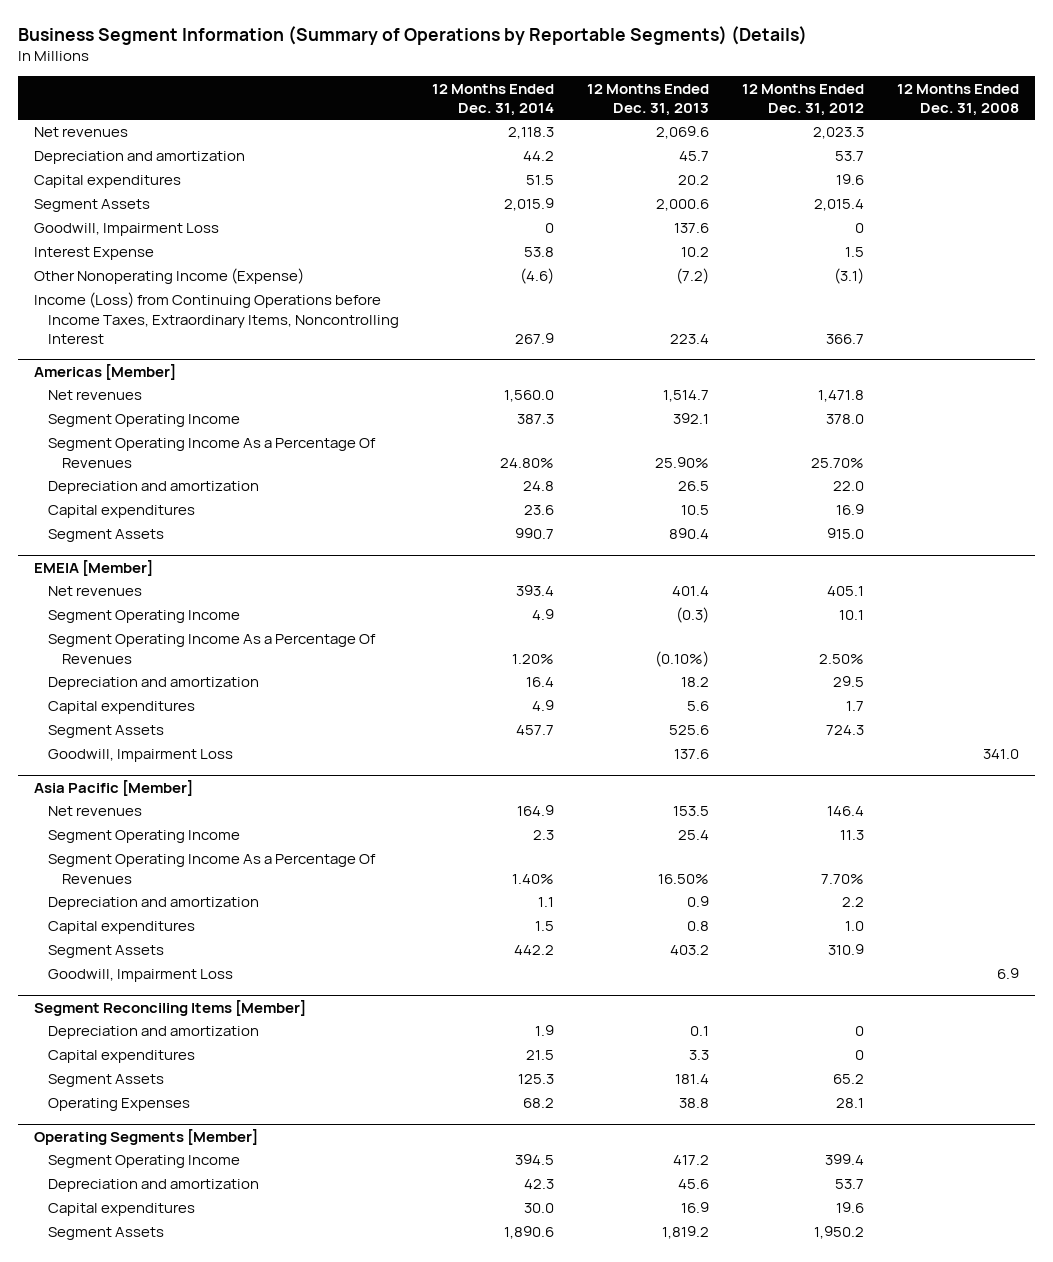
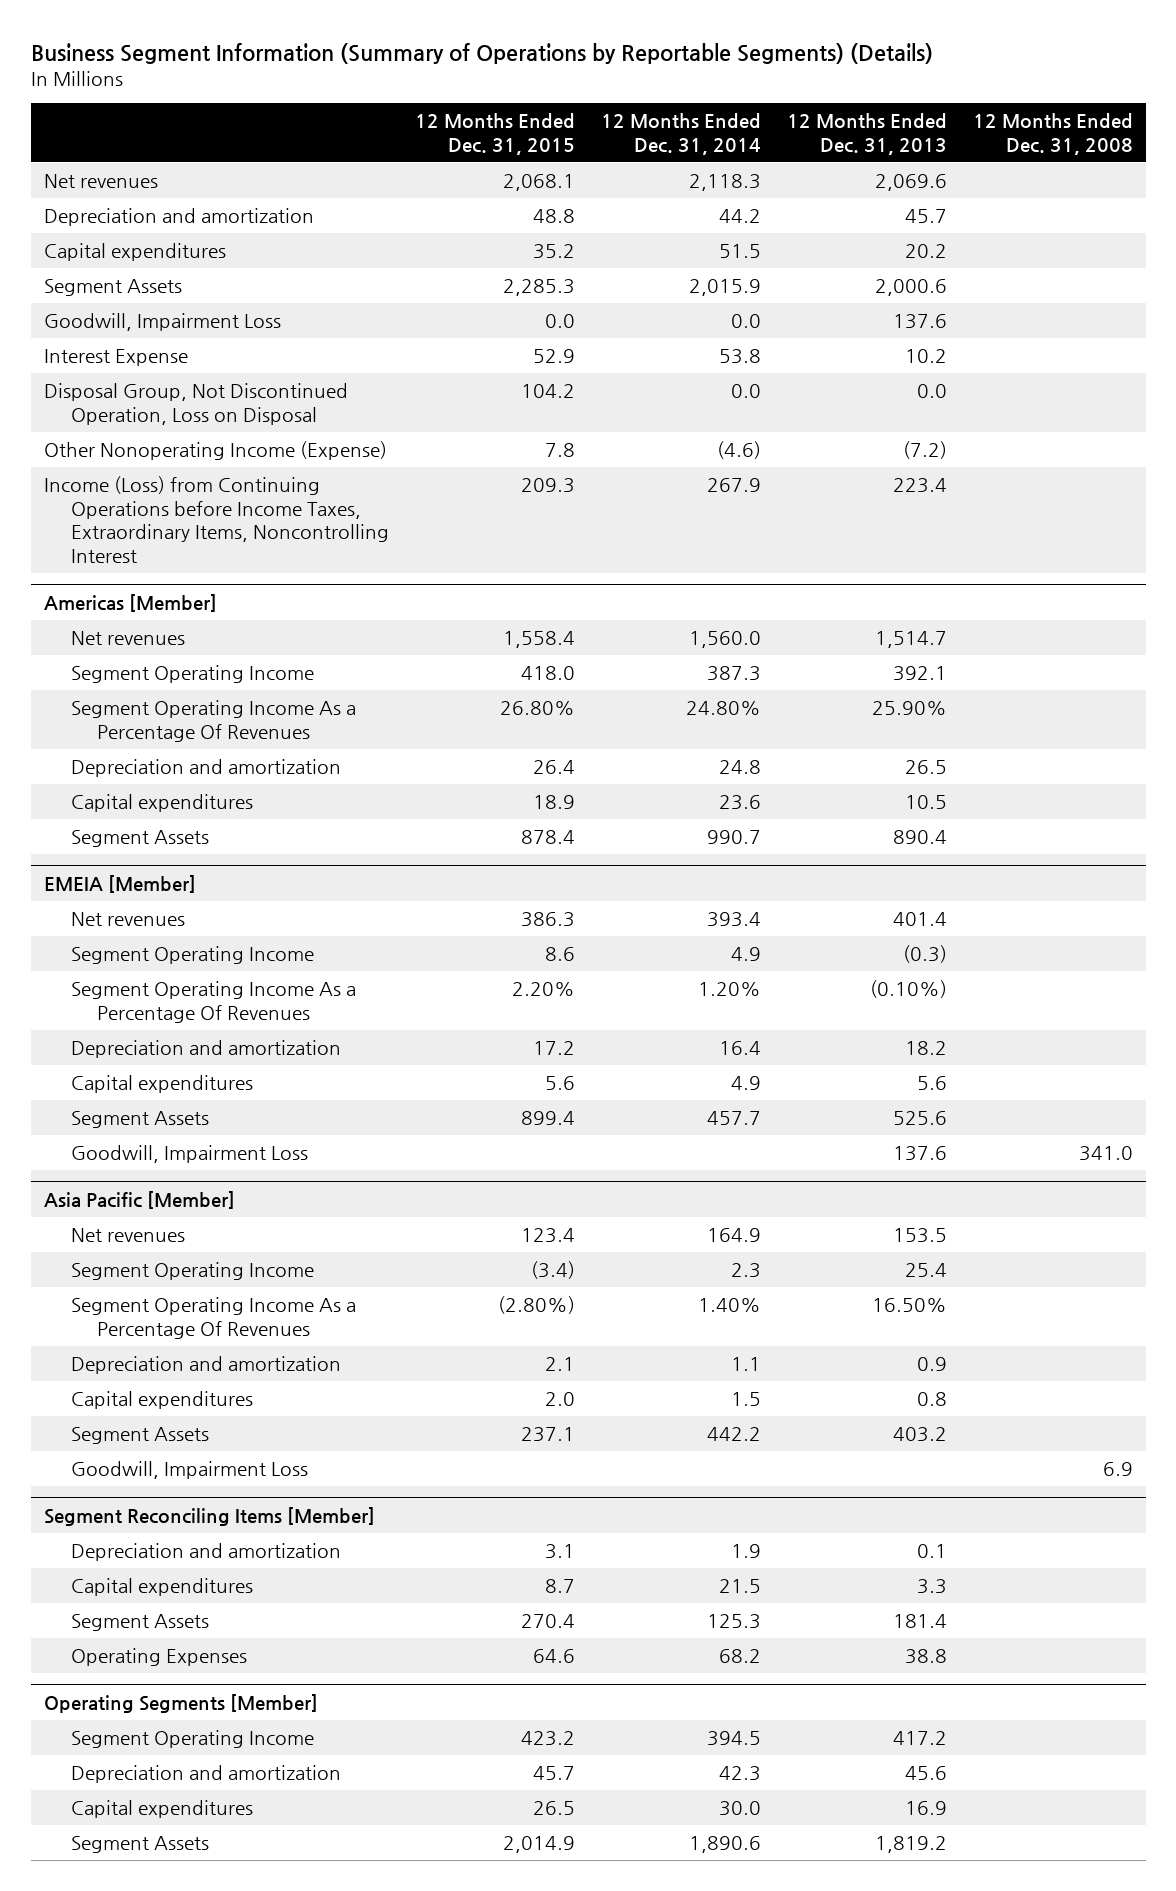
- | 12 Months Ended Dec. 31, 2014 | 12 Months Ended Dec. 31, 2013 | 12 Months Ended Dec. 31, 2012 | 12 Months Ended Dec. 31, 2008
+ | 12 Months Ended Dec. 31, 2015 | 12 Months Ended Dec. 31, 2014 | 12 Months Ended Dec. 31, 2013 | 12 Months Ended Dec. 31, 2008
- Goodwill, Impairment Loss | 0 | 137.6 | 0 |
+ Goodwill, Impairment Loss | 0.0 | 0.0 | 137.6 |
+ Disposal Group, Not Discontinued Operation, Loss on Disposal | 104.2 | 0.0 | 0.0 |

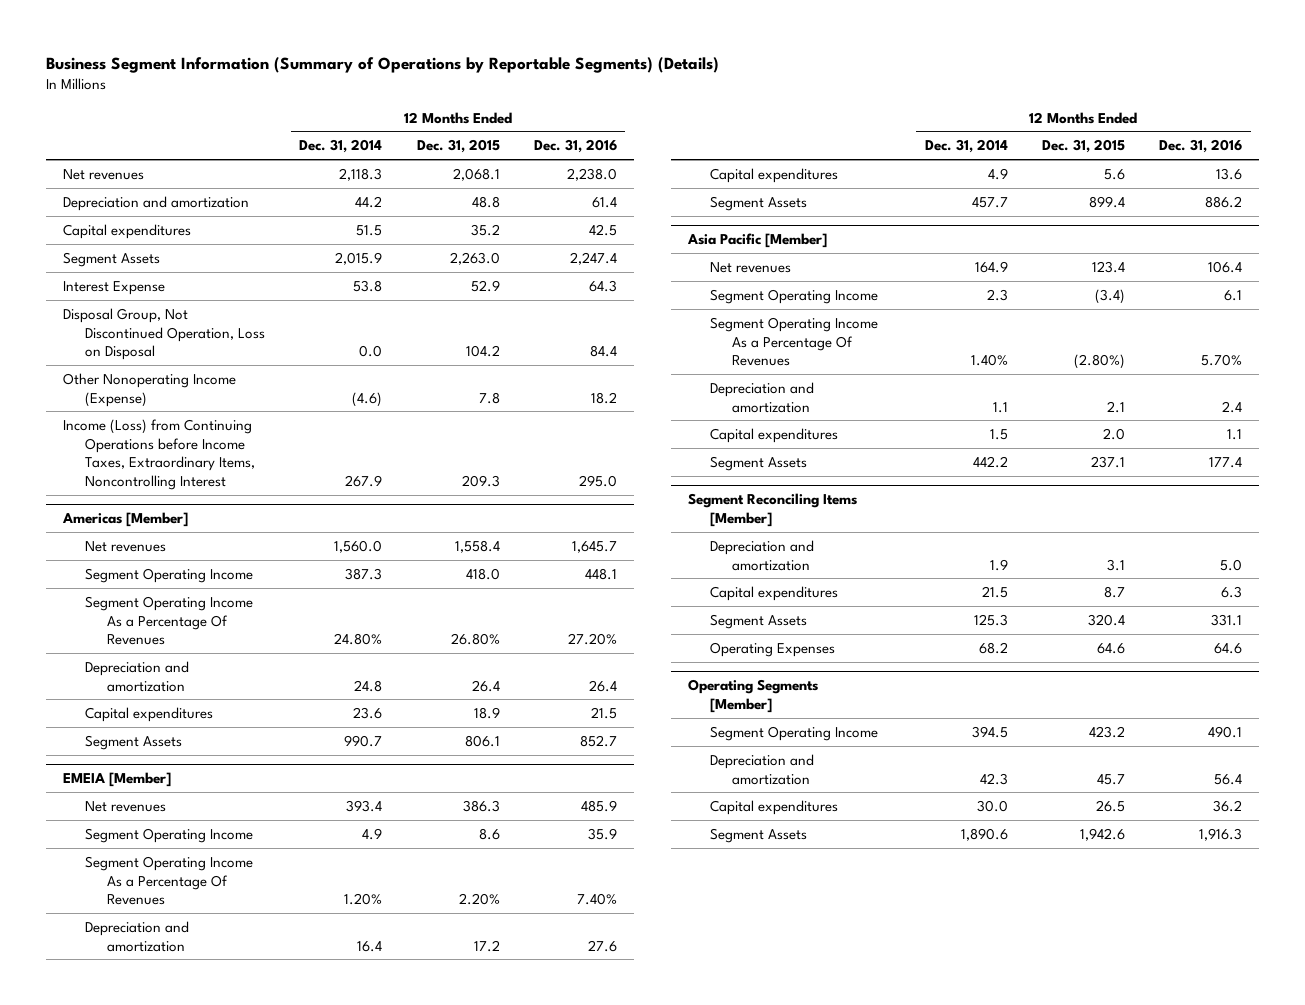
- | 12 Months Ended Dec. 31, 2015 | 12 Months Ended Dec. 31, 2014 | 12 Months Ended Dec. 31, 2013 | 12 Months Ended Dec. 31, 2008
+ | 12 Months Ended Dec. 31, 2014 | 12 Months Ended Dec. 31, 2015 | 12 Months Ended Dec. 31, 2016
- Segment Assets | 2,285.3 | 2,015.9 | 2,000.6 |
- Goodwill, Impairment Loss | 0.0 | 0.0 | 137.6 |
+ Segment Assets | 2,015.9 | 2,263.0 | 2,247.4
@ Americas [Member]
- Segment Assets | 878.4 | 990.7 | 890.4 |
+ Segment Assets | 990.7 | 806.1 | 852.7
@ EMEIA [Member]
- Goodwill, Impairment Loss | | | 137.6 | 341.0
@ Asia Pacific [Member]
- Goodwill, Impairment Loss | | | | 6.9
@ Segment Reconciling Items [Member]
- Segment Assets | 270.4 | 125.3 | 181.4 |
+ Segment Assets | 125.3 | 320.4 | 331.1
@ Operating Segments [Member]
- Segment Assets | 2,014.9 | 1,890.6 | 1,819.2 |
+ Segment Assets | 1,890.6 | 1,942.6 | 1,916.3

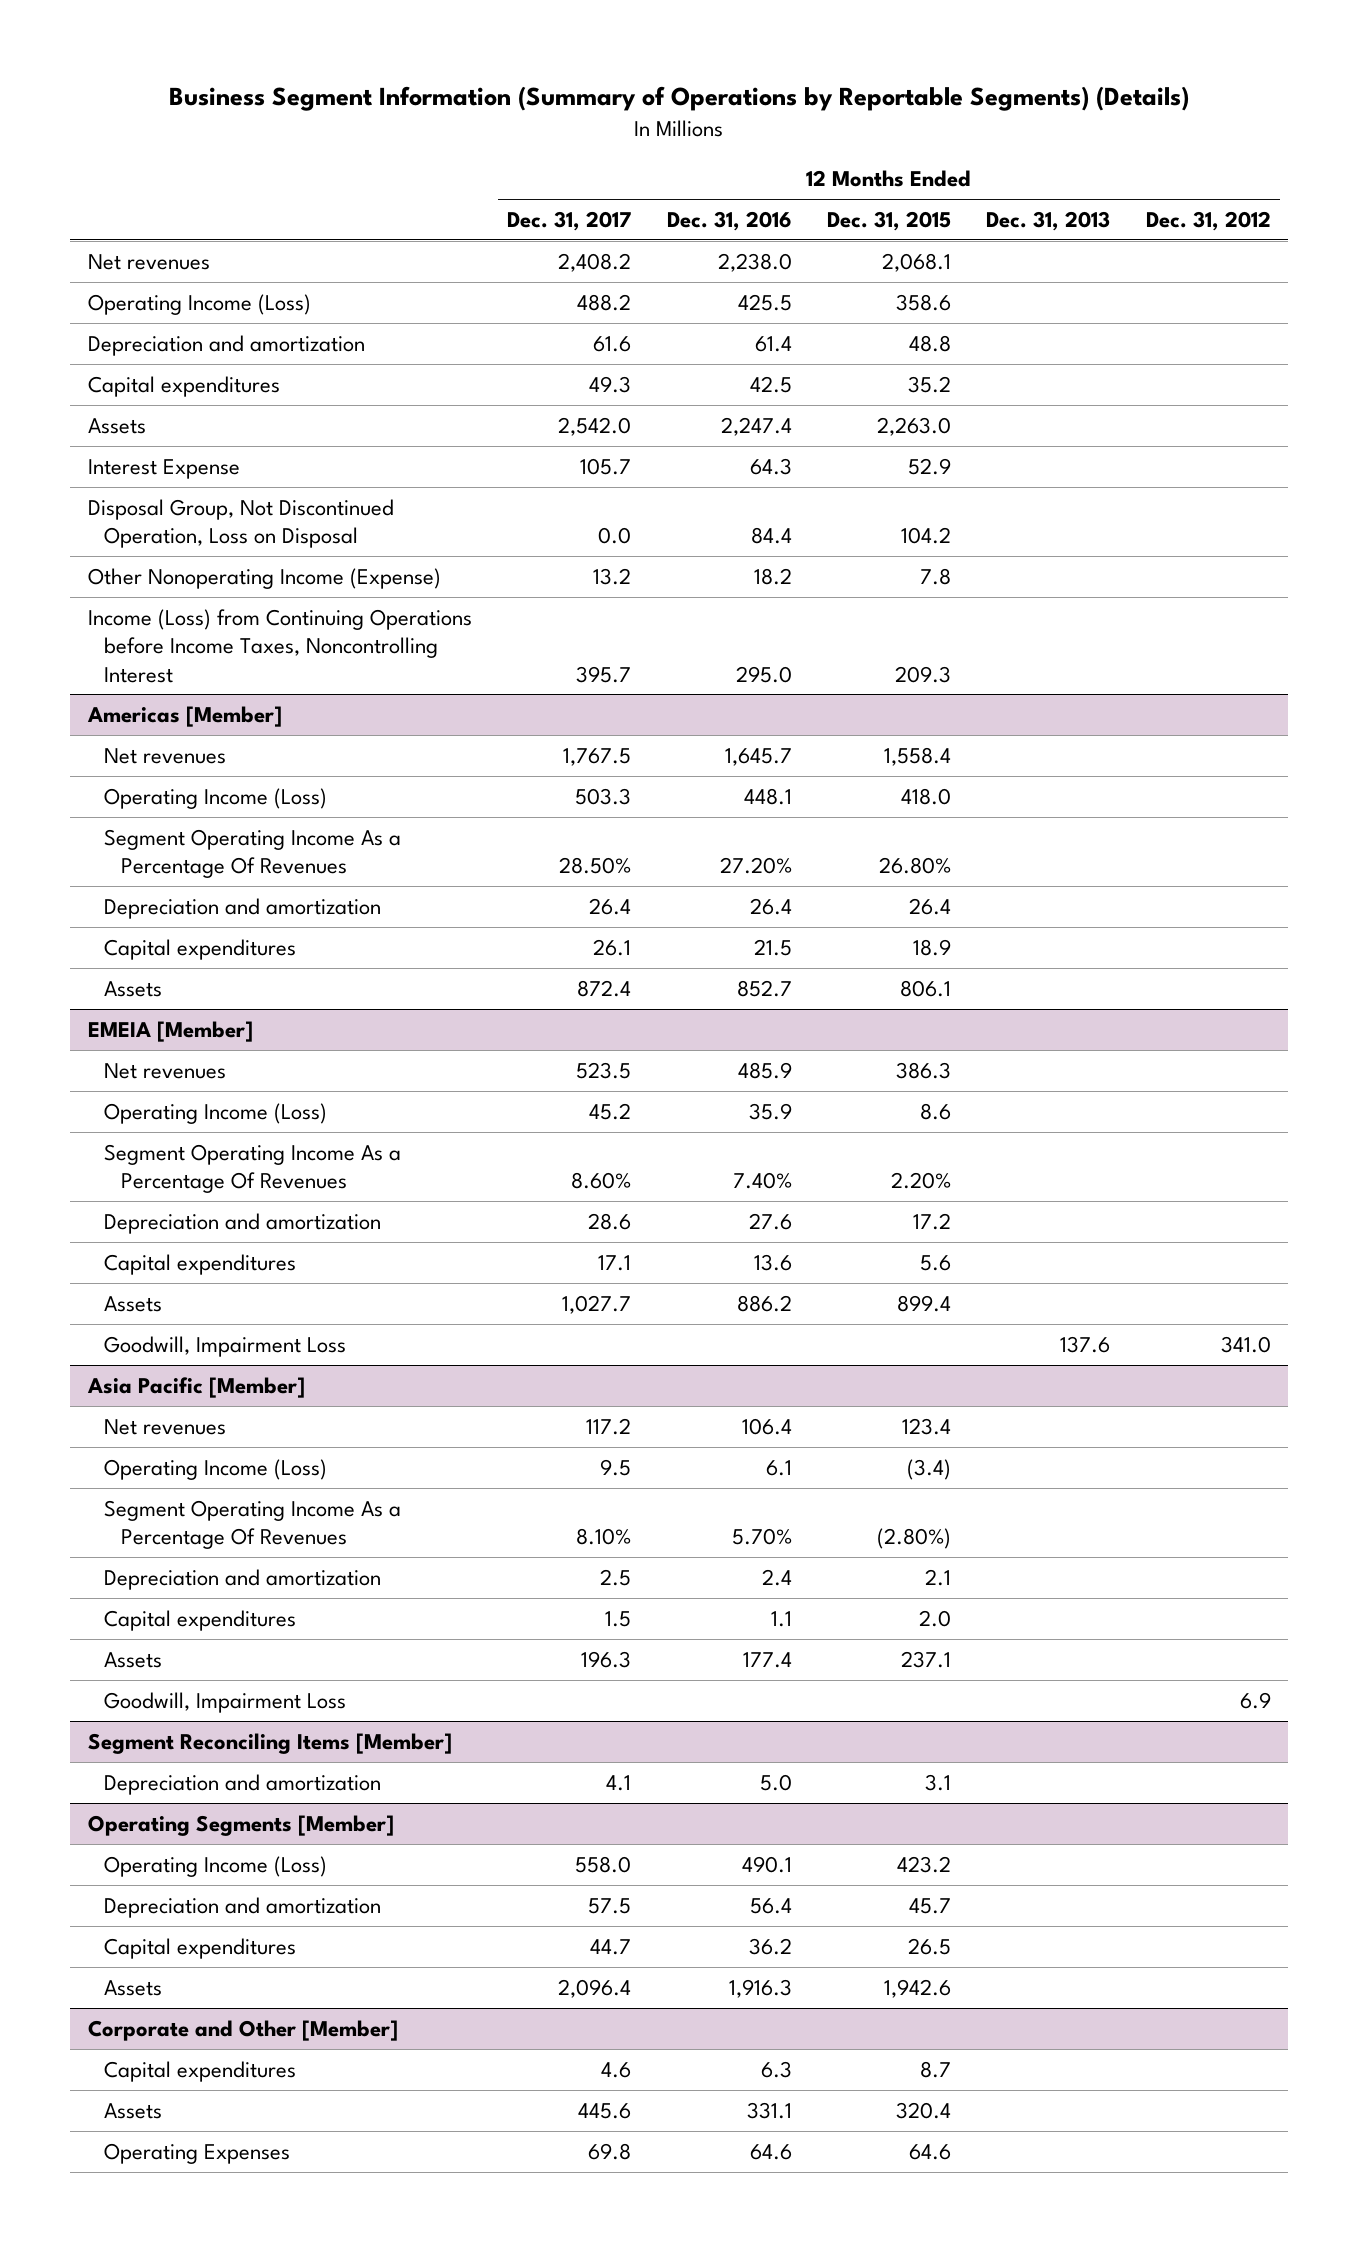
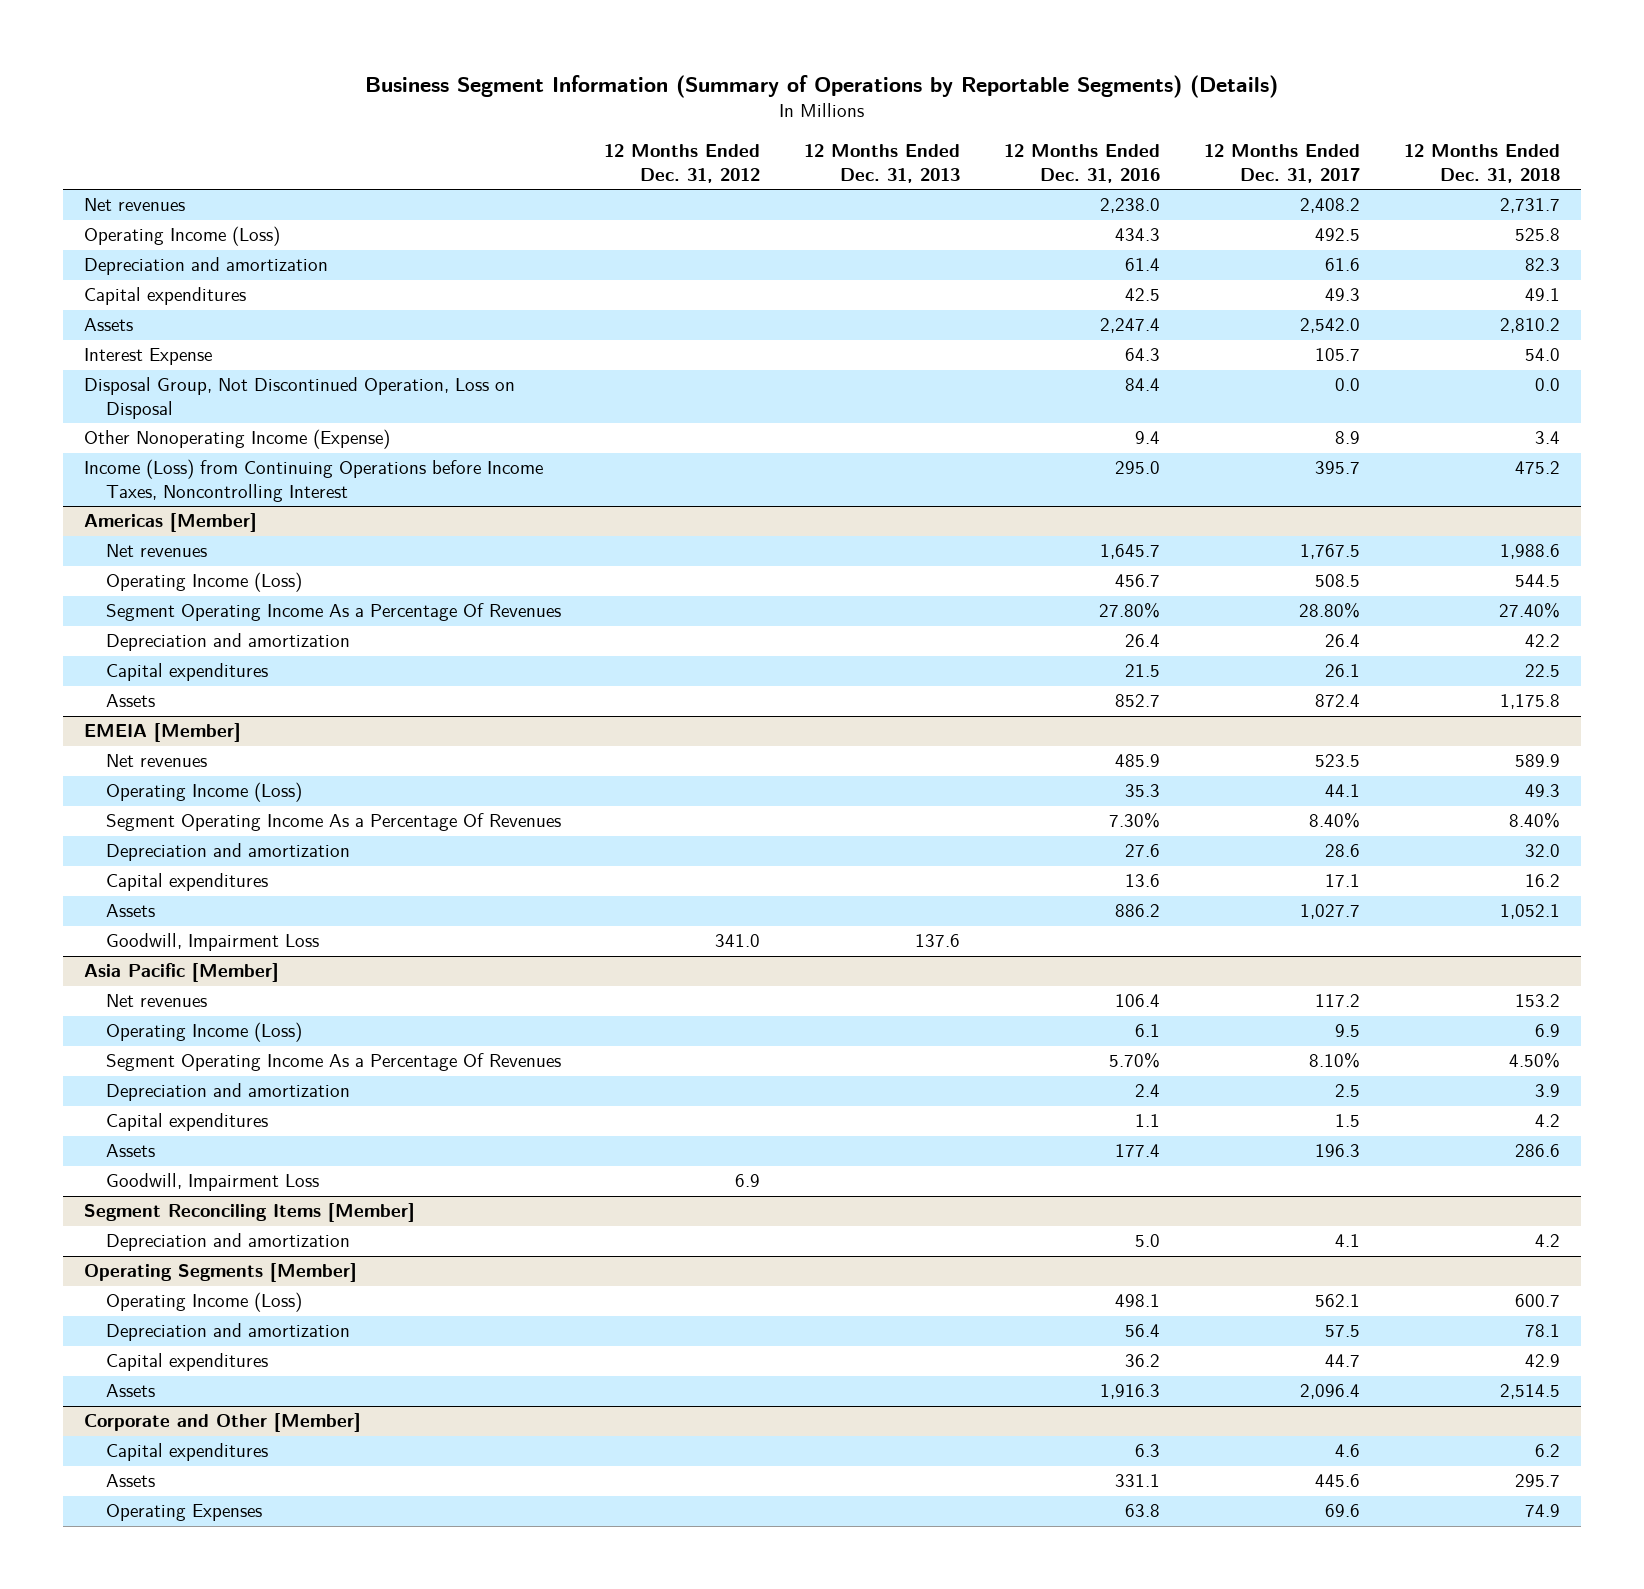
- | 12 Months Ended Dec. 31, 2017 | 12 Months Ended Dec. 31, 2016 | 12 Months Ended Dec. 31, 2015 | 12 Months Ended Dec. 31, 2013 | 12 Months Ended Dec. 31, 2012
+ | 12 Months Ended Dec. 31, 2012 | 12 Months Ended Dec. 31, 2013 | 12 Months Ended Dec. 31, 2016 | 12 Months Ended Dec. 31, 2017 | 12 Months Ended Dec. 31, 2018
- Operating Income (Loss) | 488.2 | 425.5 | 358.6 | |
+ Operating Income (Loss) | | | 434.3 | 492.5 | 525.8
- Other Nonoperating Income (Expense) | 13.2 | 18.2 | 7.8 | |
+ Other Nonoperating Income (Expense) | | | 9.4 | 8.9 | 3.4
@ Americas [Member]
- Operating Income (Loss) | 503.3 | 448.1 | 418.0 | |
- Segment Operating Income As a Percentage Of Revenues | 28.50% | 27.20% | 26.80% | |
+ Operating Income (Loss) | | | 456.7 | 508.5 | 544.5
+ Segment Operating Income As a Percentage Of Revenues | | | 27.80% | 28.80% | 27.40%
@ EMEIA [Member]
- Operating Income (Loss) | 45.2 | 35.9 | 8.6 | |
- Segment Operating Income As a Percentage Of Revenues | 8.60% | 7.40% | 2.20% | |
+ Operating Income (Loss) | | | 35.3 | 44.1 | 49.3
+ Segment Operating Income As a Percentage Of Revenues | | | 7.30% | 8.40% | 8.40%
@ Operating Segments [Member]
- Operating Income (Loss) | 558.0 | 490.1 | 423.2 | |
+ Operating Income (Loss) | | | 498.1 | 562.1 | 600.7
@ Corporate and Other [Member]
- Operating Expenses | 69.8 | 64.6 | 64.6 | |
+ Operating Expenses | | | 63.8 | 69.6 | 74.9

